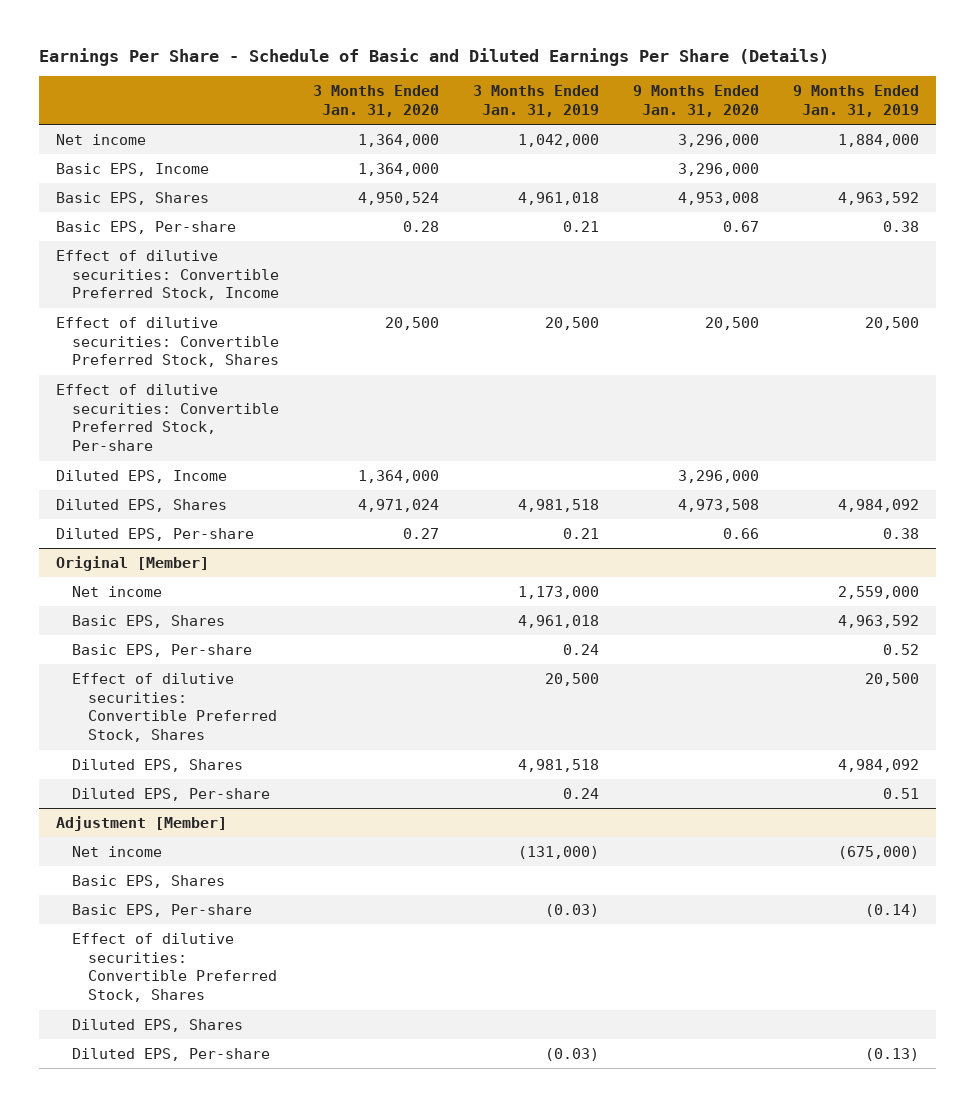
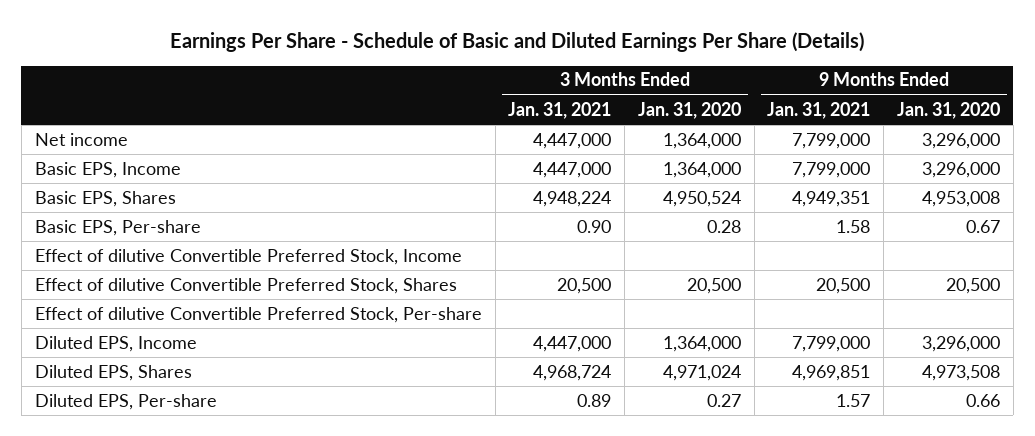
- | 3 Months Ended Jan. 31, 2020 | 3 Months Ended Jan. 31, 2019 | 9 Months Ended Jan. 31, 2020 | 9 Months Ended Jan. 31, 2019
+ | 3 Months Ended Jan. 31, 2021 | 3 Months Ended Jan. 31, 2020 | 9 Months Ended Jan. 31, 2021 | 9 Months Ended Jan. 31, 2020
- Effect of dilutive securities: Convertible Preferred Stock, Income
- Effect of dilutive securities: Convertible Preferred Stock, Shares | 20,500 | 20,500 | 20,500 | 20,500
- Effect of dilutive securities: Convertible Preferred Stock, Per-share
+ Effect of dilutive Convertible Preferred Stock, Income
+ Effect of dilutive Convertible Preferred Stock, Shares | 20,500 | 20,500 | 20,500 | 20,500
+ Effect of dilutive Convertible Preferred Stock, Per-share
- Original [Member]
- Net income | | 1,173,000 | | 2,559,000
- Basic EPS, Shares | | 4,961,018 | | 4,963,592
- Basic EPS, Per-share | | 0.24 | | 0.52
- Effect of dilutive securities: Convertible Preferred Stock, Shares | | 20,500 | | 20,500
- Diluted EPS, Shares | | 4,981,518 | | 4,984,092
- Diluted EPS, Per-share | | 0.24 | | 0.51
- Adjustment [Member]
- Net income | | (131,000) | | (675,000)
- Basic EPS, Shares
- Basic EPS, Per-share | | (0.03) | | (0.14)
- Effect of dilutive securities: Convertible Preferred Stock, Shares
- Diluted EPS, Shares
- Diluted EPS, Per-share | | (0.03) | | (0.13)

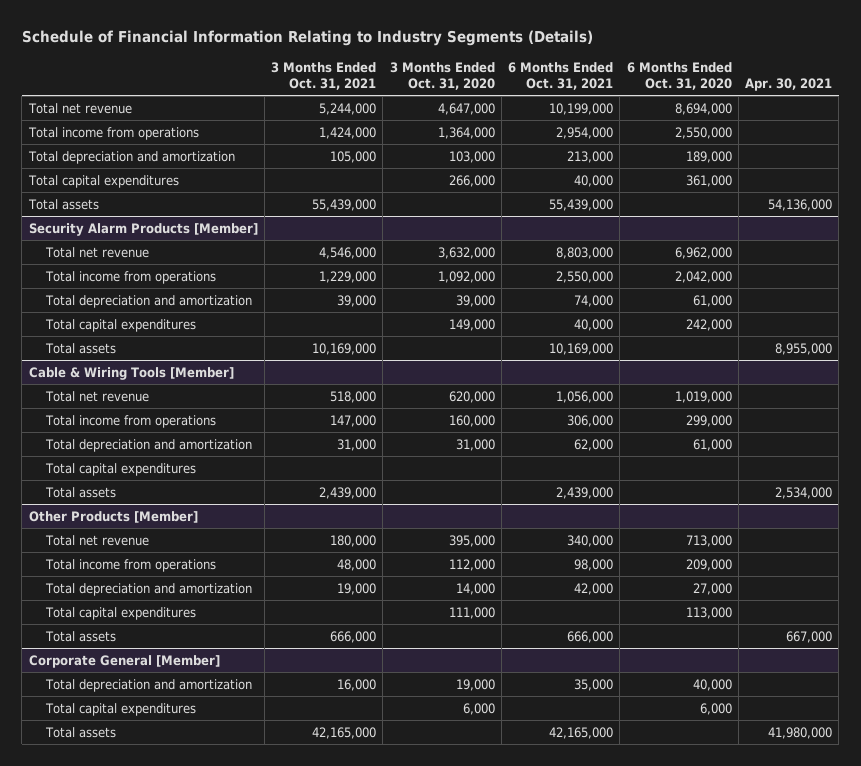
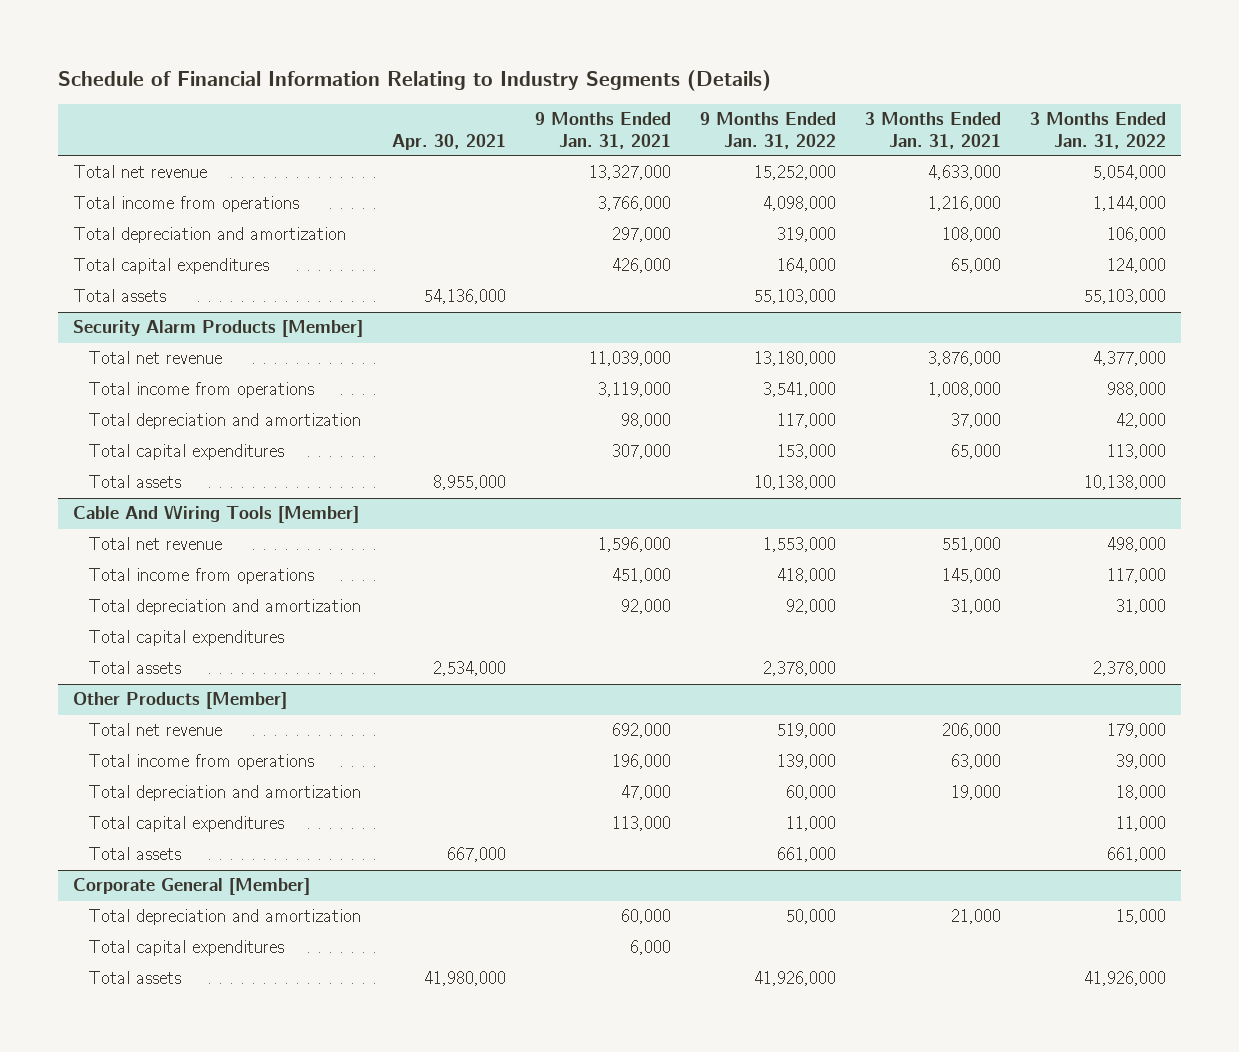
- | 3 Months Ended Oct. 31, 2021 | 3 Months Ended Oct. 31, 2020 | 6 Months Ended Oct. 31, 2021 | 6 Months Ended Oct. 31, 2020 | Apr. 30, 2021
+ | Apr. 30, 2021 | 9 Months Ended Jan. 31, 2021 | 9 Months Ended Jan. 31, 2022 | 3 Months Ended Jan. 31, 2021 | 3 Months Ended Jan. 31, 2022
- Cable & Wiring Tools [Member]
+ Cable And Wiring Tools [Member]

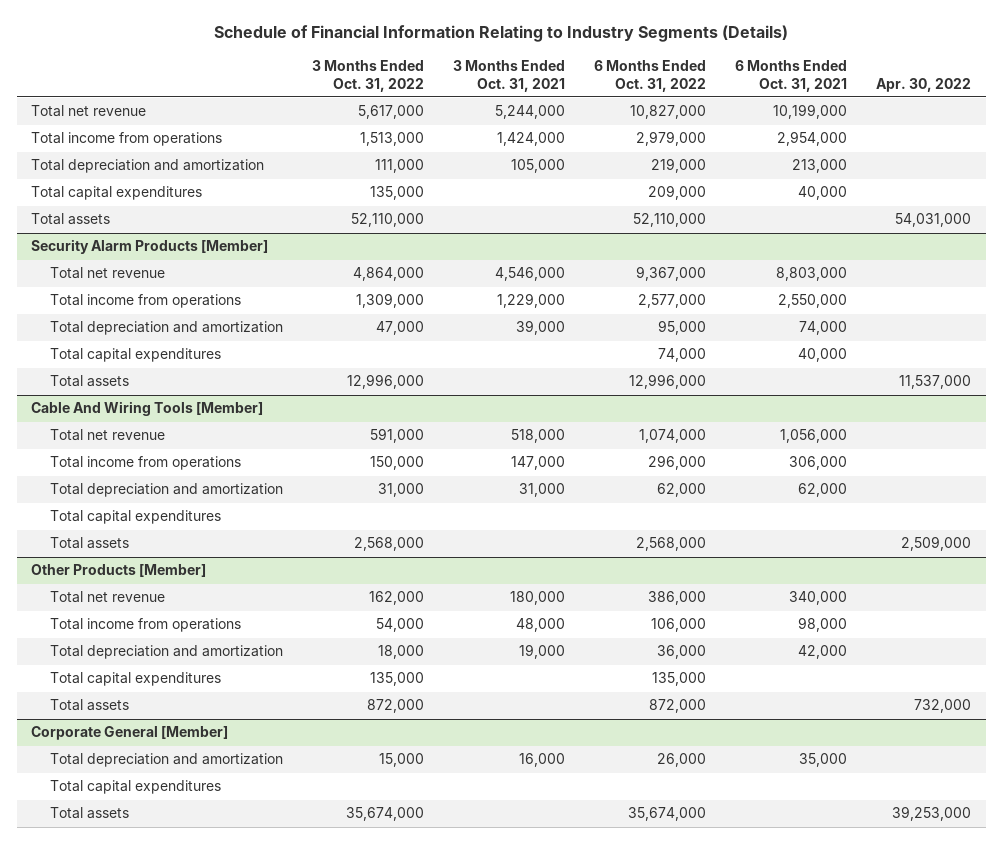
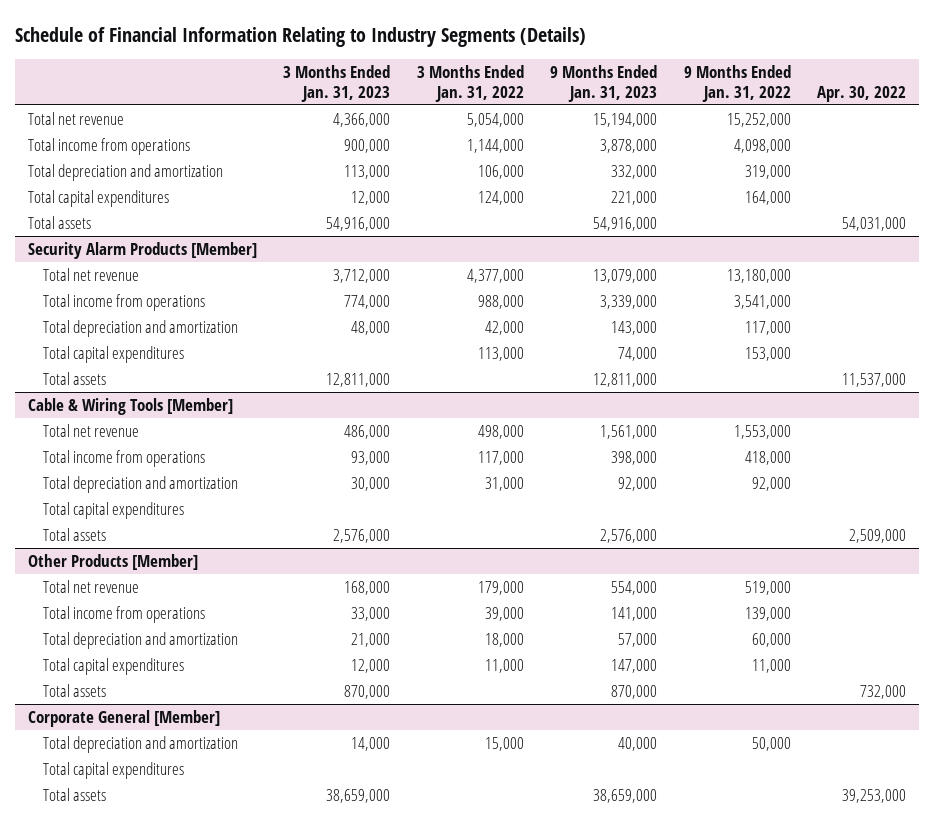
- | 3 Months Ended Oct. 31, 2022 | 3 Months Ended Oct. 31, 2021 | 6 Months Ended Oct. 31, 2022 | 6 Months Ended Oct. 31, 2021 | Apr. 30, 2022
+ | 3 Months Ended Jan. 31, 2023 | 3 Months Ended Jan. 31, 2022 | 9 Months Ended Jan. 31, 2023 | 9 Months Ended Jan. 31, 2022 | Apr. 30, 2022
- Cable And Wiring Tools [Member]
+ Cable & Wiring Tools [Member]

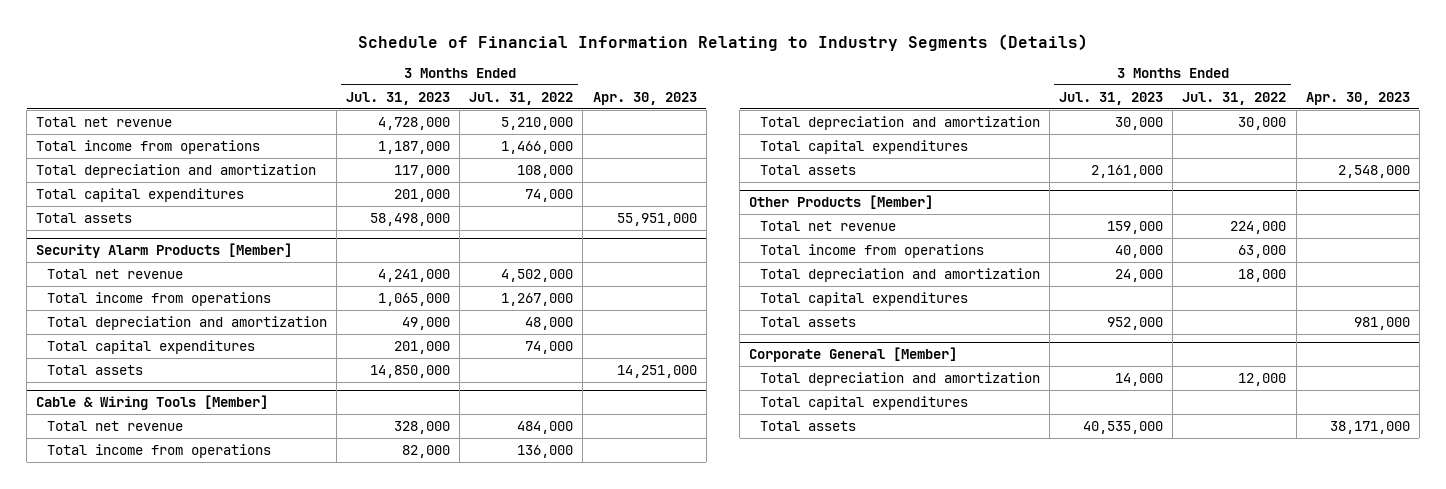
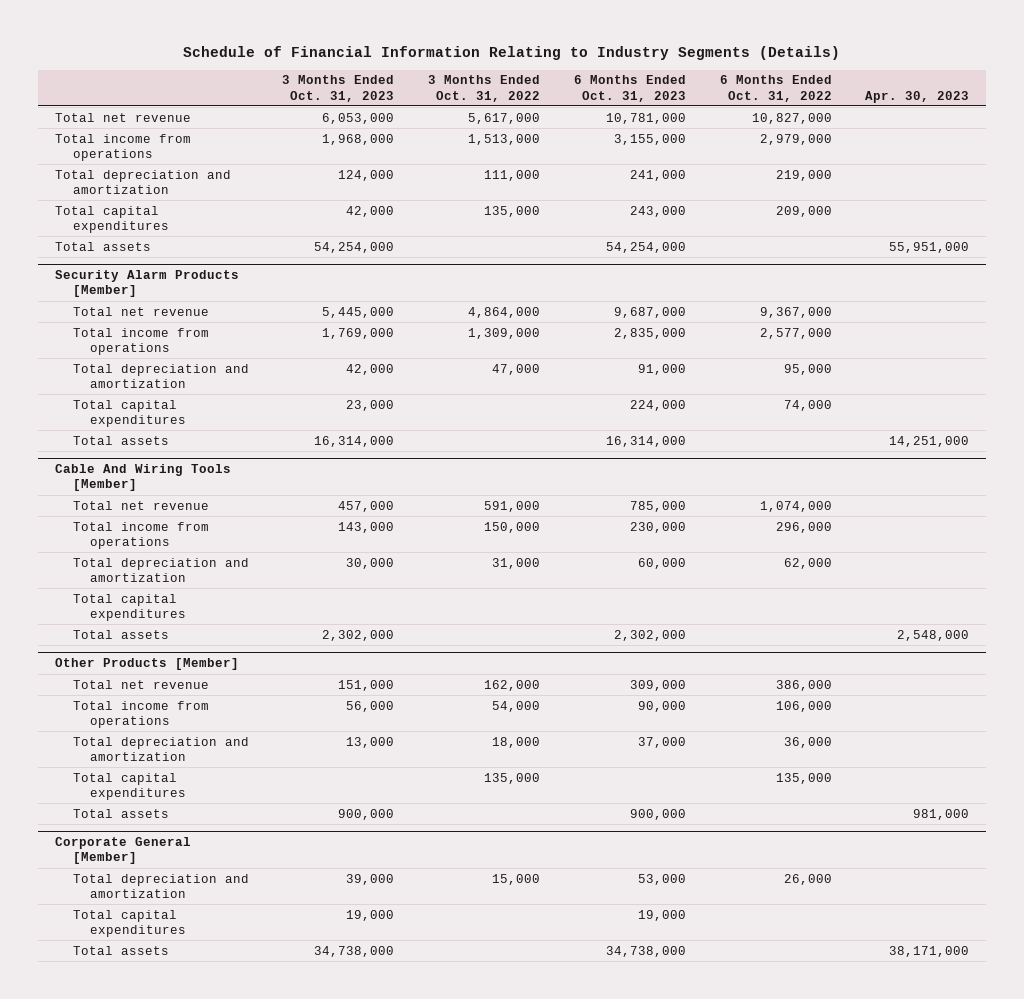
- | 3 Months Ended Jul. 31, 2023 | 3 Months Ended Jul. 31, 2022 | Apr. 30, 2023
+ | 3 Months Ended Oct. 31, 2023 | 3 Months Ended Oct. 31, 2022 | 6 Months Ended Oct. 31, 2023 | 6 Months Ended Oct. 31, 2022 | Apr. 30, 2023
- Cable & Wiring Tools [Member]
+ Cable And Wiring Tools [Member]

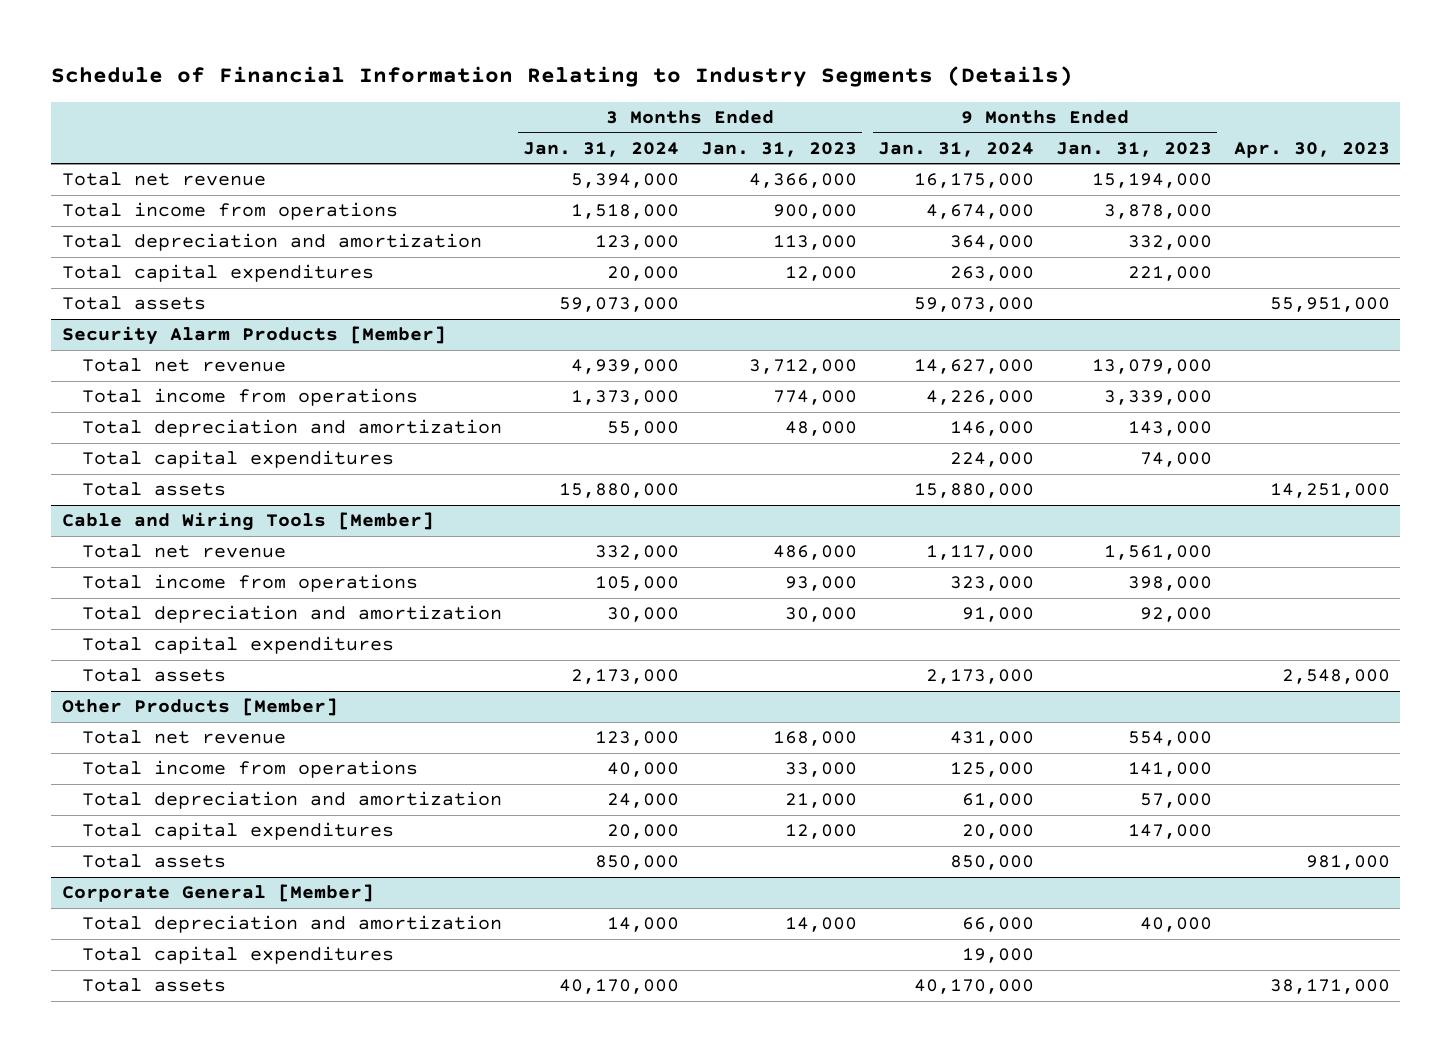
- | 3 Months Ended Oct. 31, 2023 | 3 Months Ended Oct. 31, 2022 | 6 Months Ended Oct. 31, 2023 | 6 Months Ended Oct. 31, 2022 | Apr. 30, 2023
+ | 3 Months Ended Jan. 31, 2024 | 3 Months Ended Jan. 31, 2023 | 9 Months Ended Jan. 31, 2024 | 9 Months Ended Jan. 31, 2023 | Apr. 30, 2023
- Cable And Wiring Tools [Member]
+ Cable and Wiring Tools [Member]

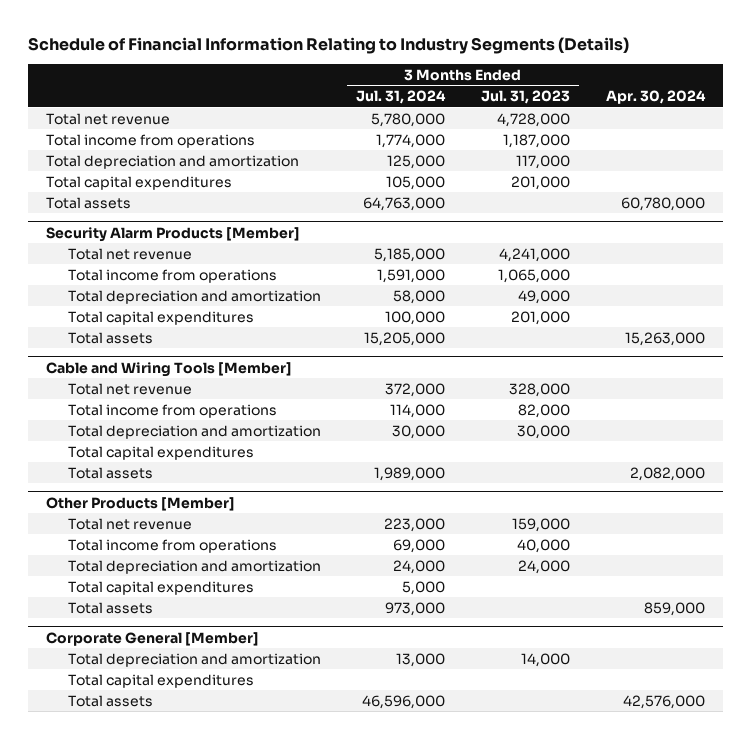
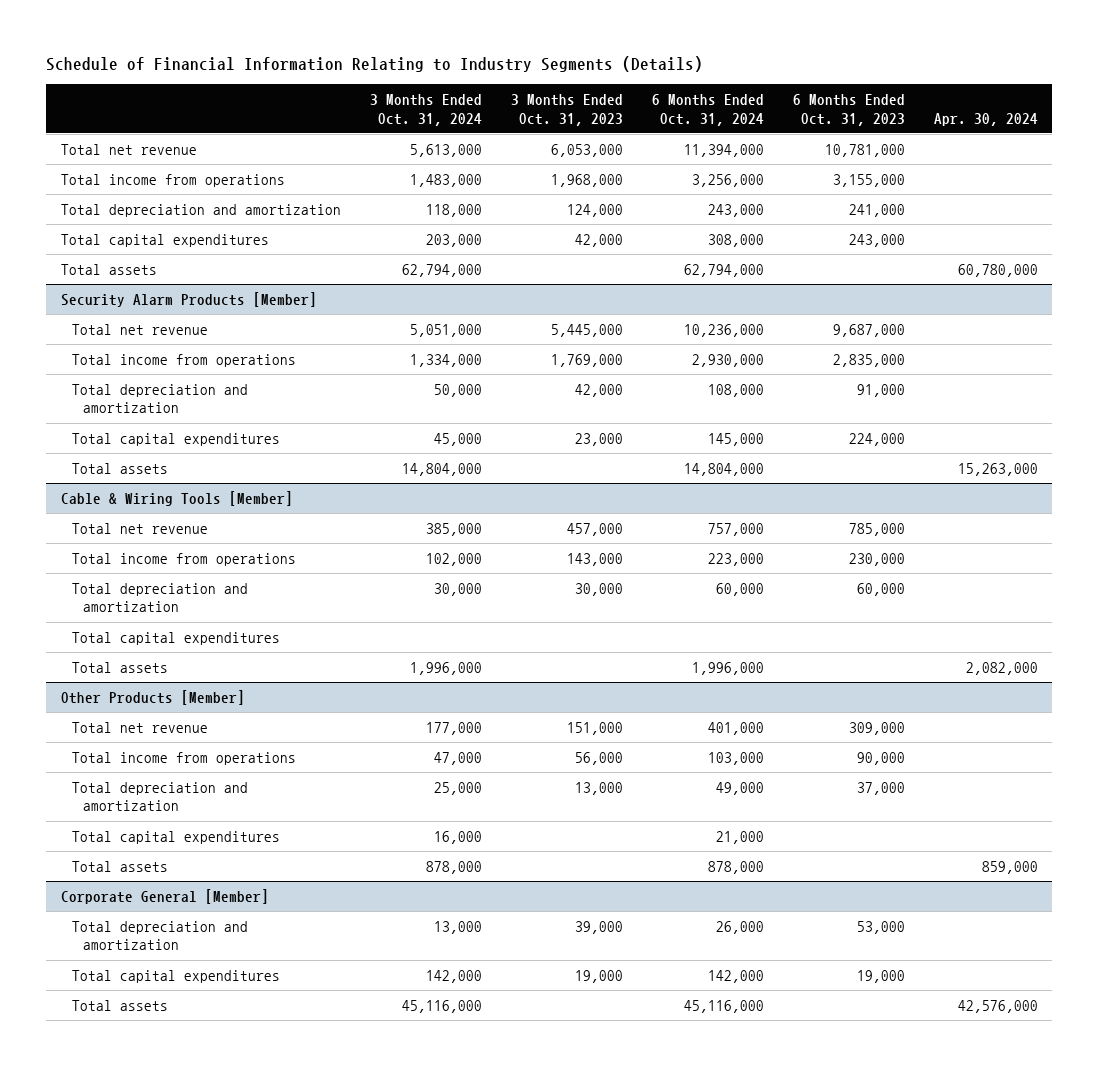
- | 3 Months Ended Jul. 31, 2024 | 3 Months Ended Jul. 31, 2023 | Apr. 30, 2024
+ | 3 Months Ended Oct. 31, 2024 | 3 Months Ended Oct. 31, 2023 | 6 Months Ended Oct. 31, 2024 | 6 Months Ended Oct. 31, 2023 | Apr. 30, 2024
- Cable and Wiring Tools [Member]
+ Cable & Wiring Tools [Member]

